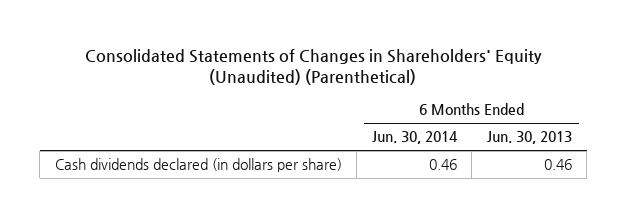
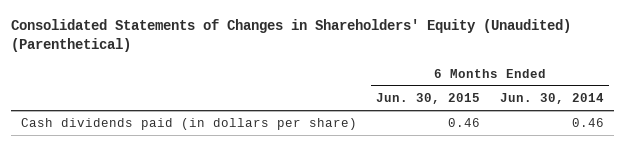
- | 6 Months Ended Jun. 30, 2014 | 6 Months Ended Jun. 30, 2013
+ | 6 Months Ended Jun. 30, 2015 | 6 Months Ended Jun. 30, 2014
- Cash dividends declared (in dollars per share) | 0.46 | 0.46
+ Cash dividends paid (in dollars per share) | 0.46 | 0.46

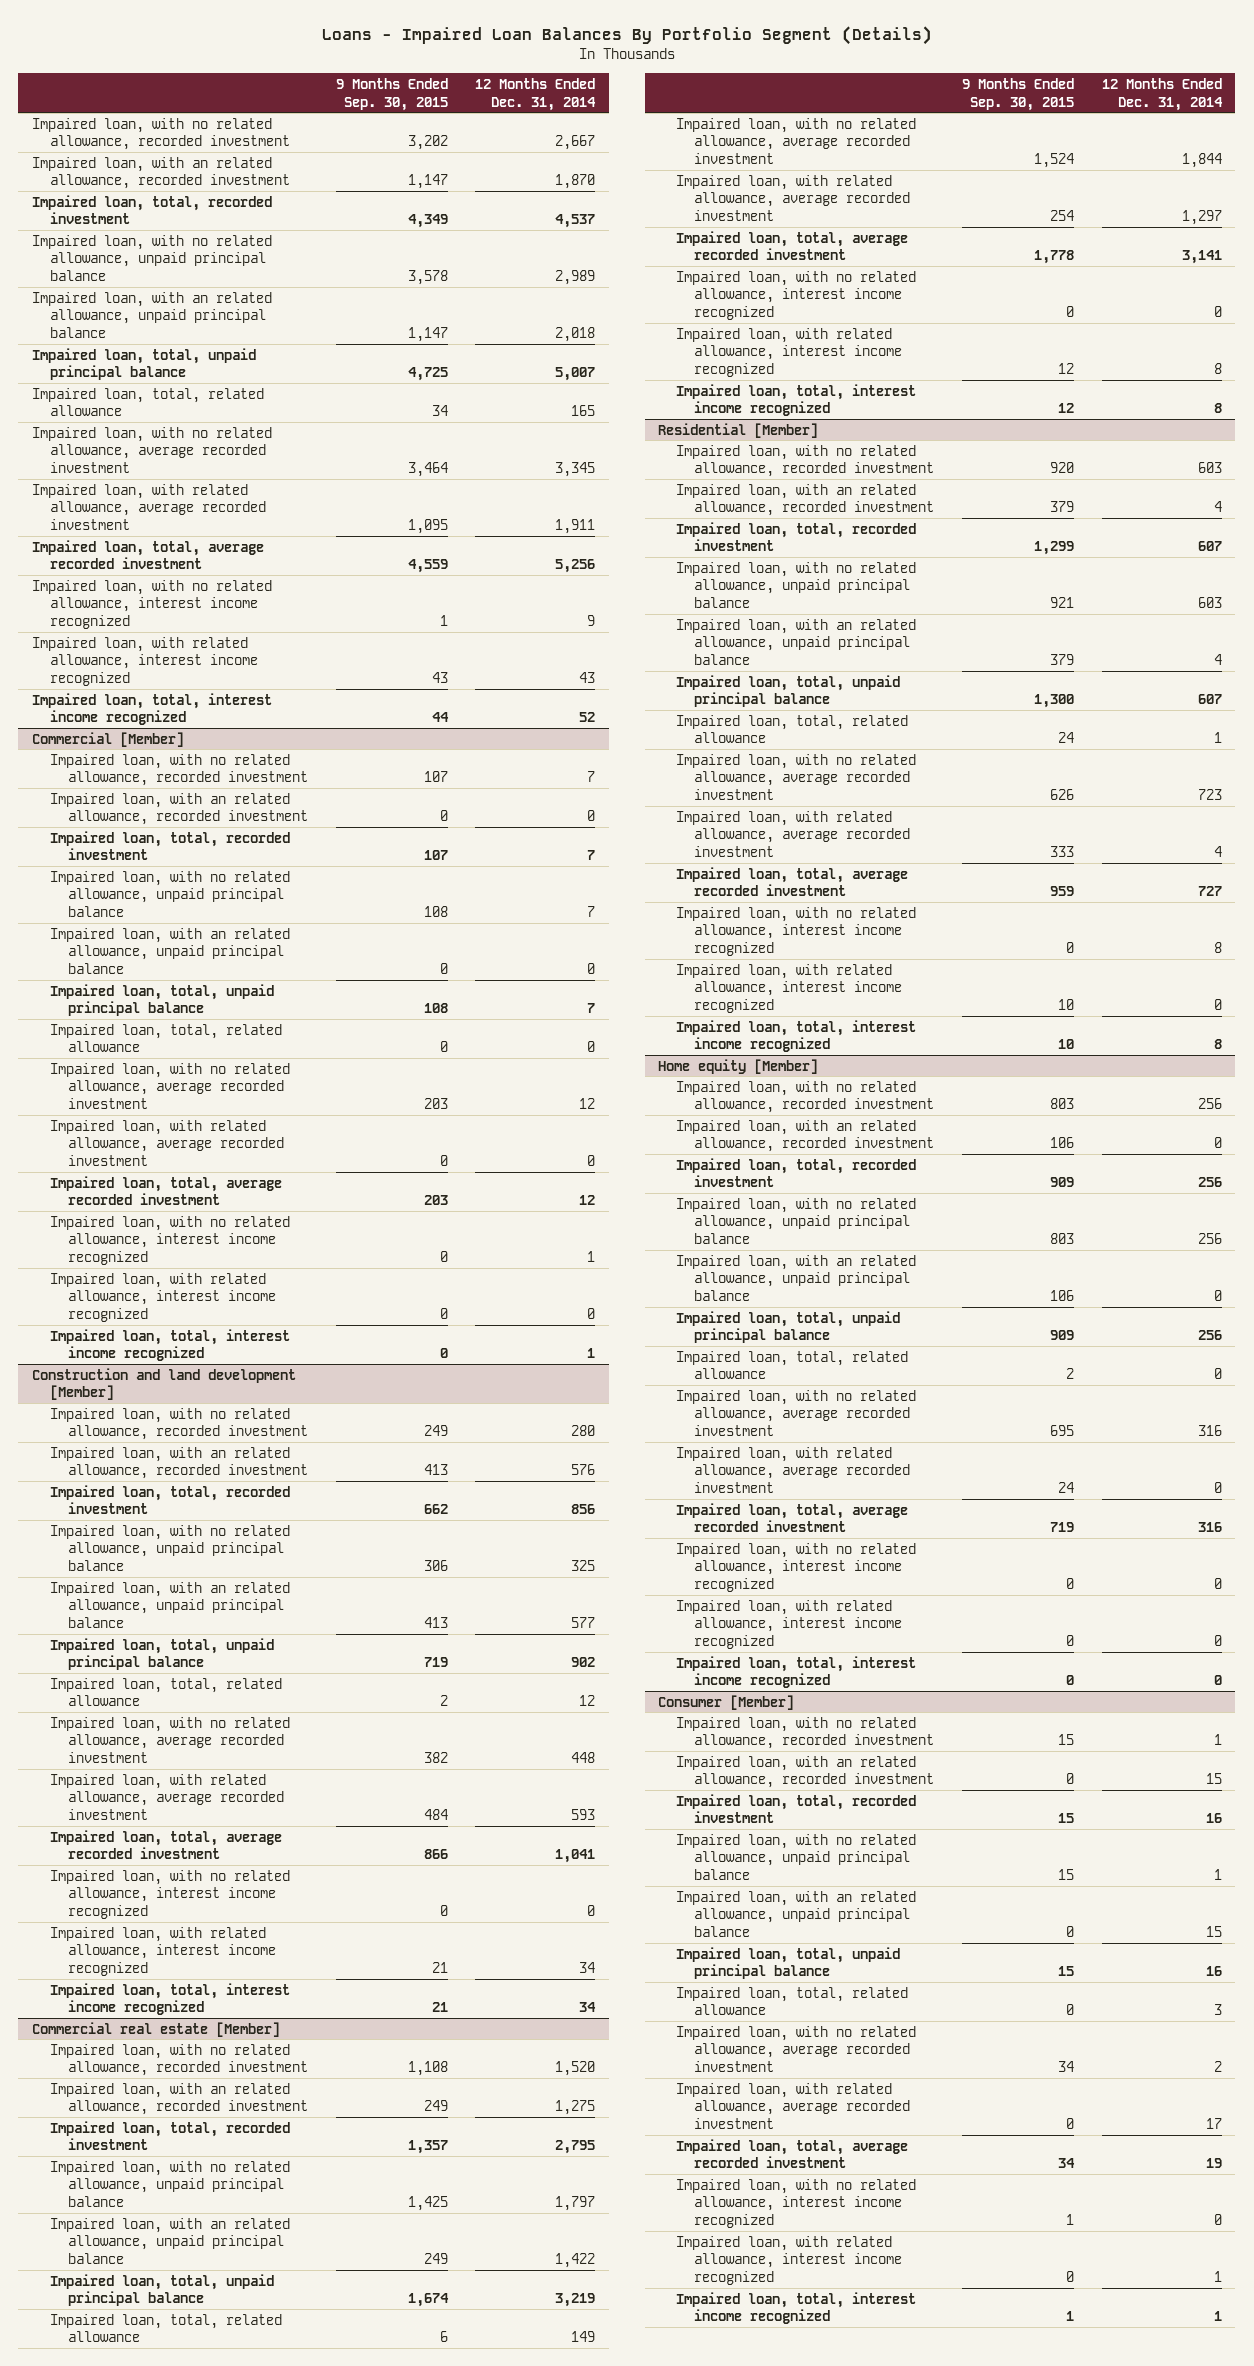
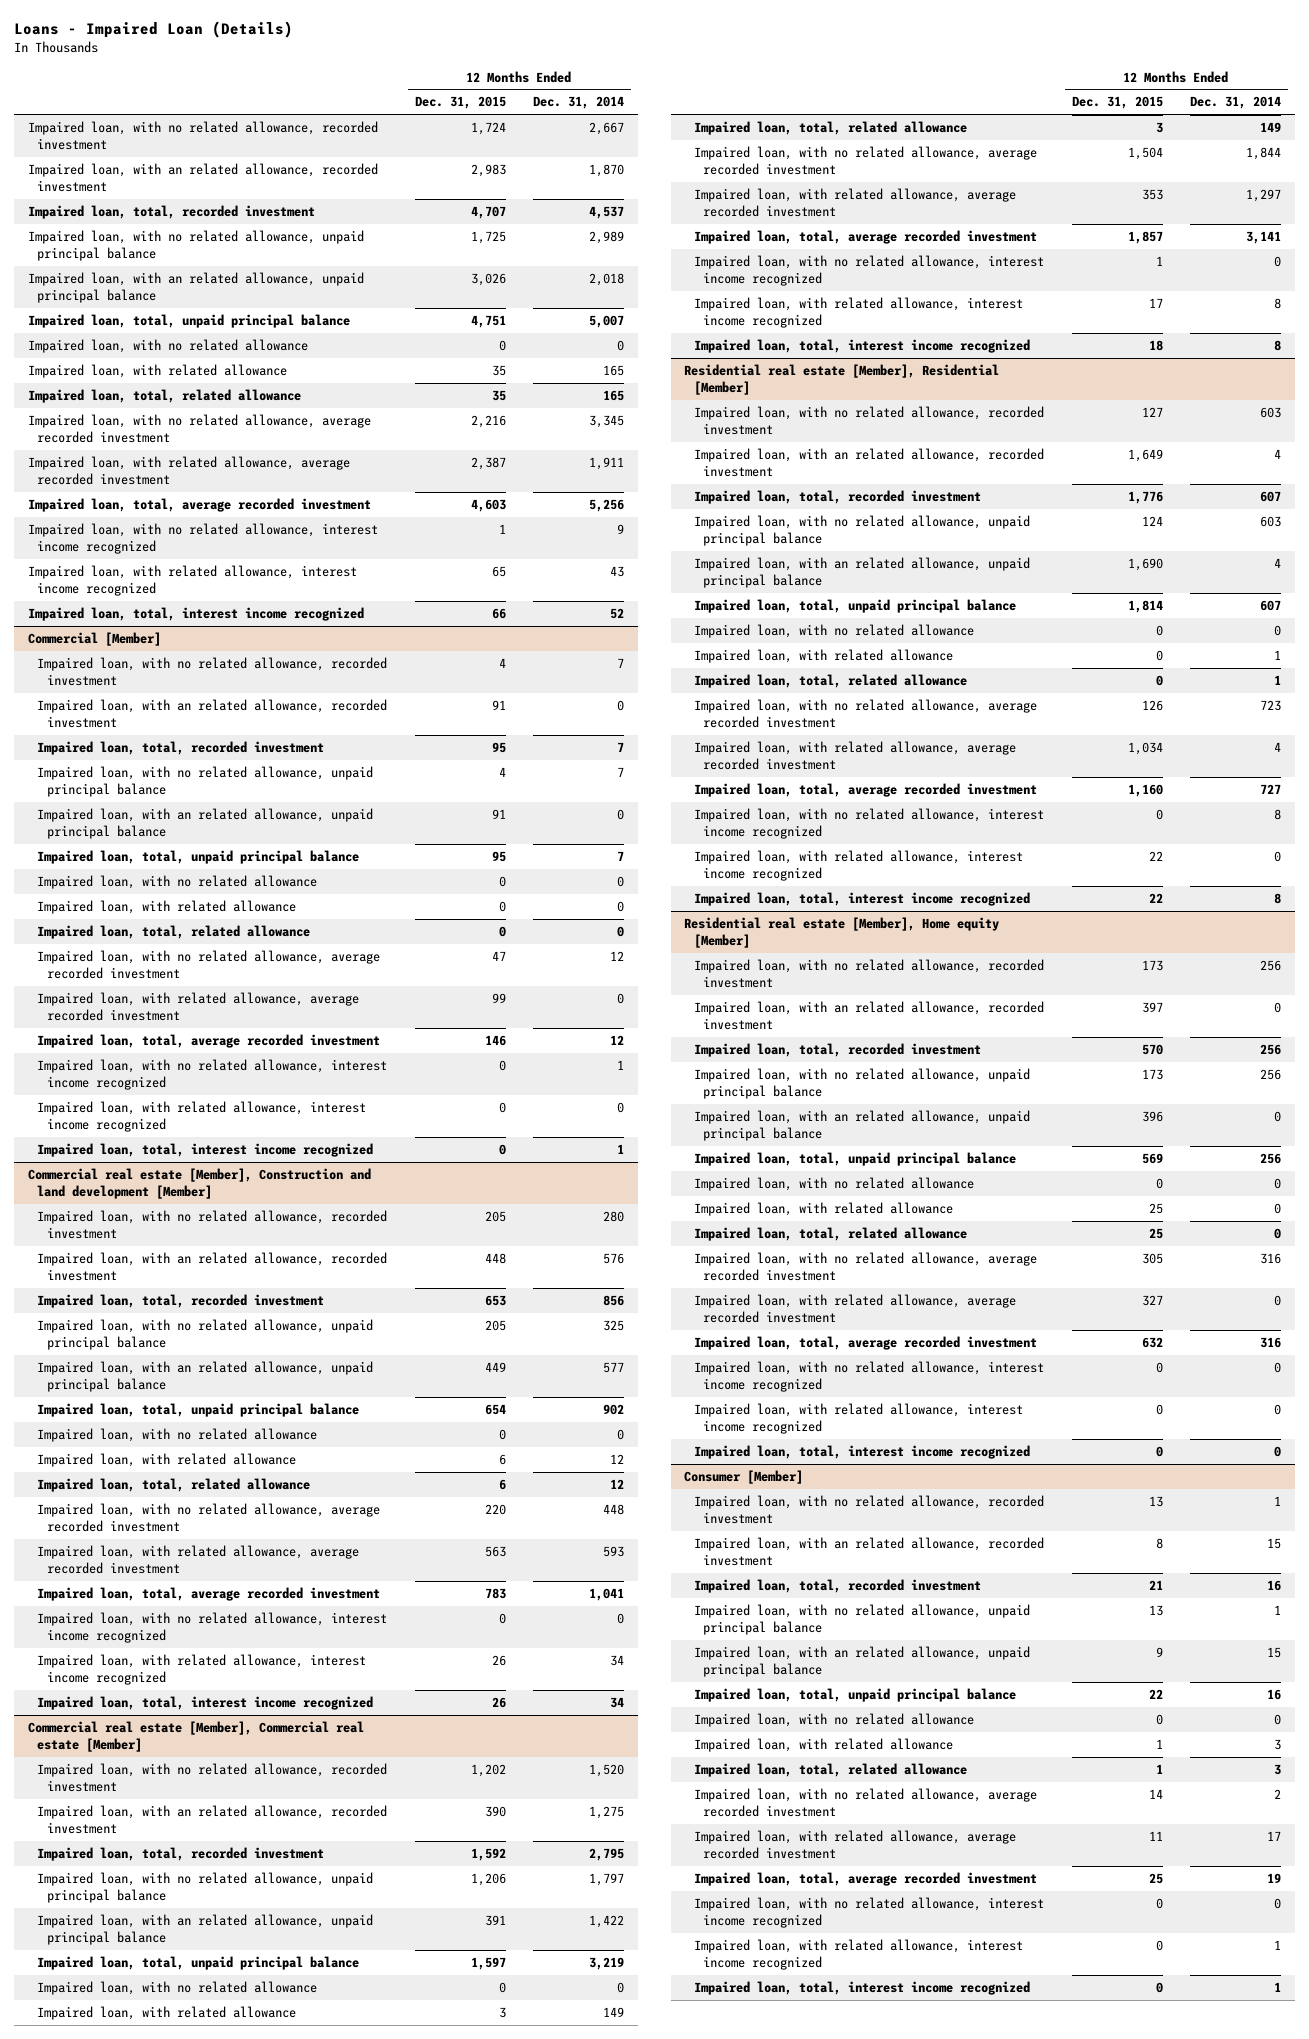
- Loans - Impaired Loan Balances By Portfolio Segment (Details)
+ Loans - Impaired Loan (Details)
- | 9 Months Ended Sep. 30, 2015 | 12 Months Ended Dec. 31, 2014
+ | 12 Months Ended Dec. 31, 2015 | 12 Months Ended Dec. 31, 2014
+ Impaired loan, with no related allowance | 0 | 0
+ Impaired loan, with related allowance | 35 | 165
@ Commercial [Member]
+ Impaired loan, with no related allowance | 0 | 0
+ Impaired loan, with related allowance | 0 | 0
- Construction and land development [Member]
+ Commercial real estate [Member], Construction and land development [Member]
+ Impaired loan, with no related allowance | 0 | 0
+ Impaired loan, with related allowance | 6 | 12
- Commercial real estate [Member]
+ Commercial real estate [Member], Commercial real estate [Member]
+ Impaired loan, with no related allowance | 0 | 0
+ Impaired loan, with related allowance | 3 | 149
- Residential [Member]
+ Residential real estate [Member], Residential [Member]
+ Impaired loan, with no related allowance | 0 | 0
+ Impaired loan, with related allowance | 0 | 1
- Home equity [Member]
+ Residential real estate [Member], Home equity [Member]
+ Impaired loan, with no related allowance | 0 | 0
+ Impaired loan, with related allowance | 25 | 0
@ Consumer [Member]
+ Impaired loan, with no related allowance | 0 | 0
+ Impaired loan, with related allowance | 1 | 3

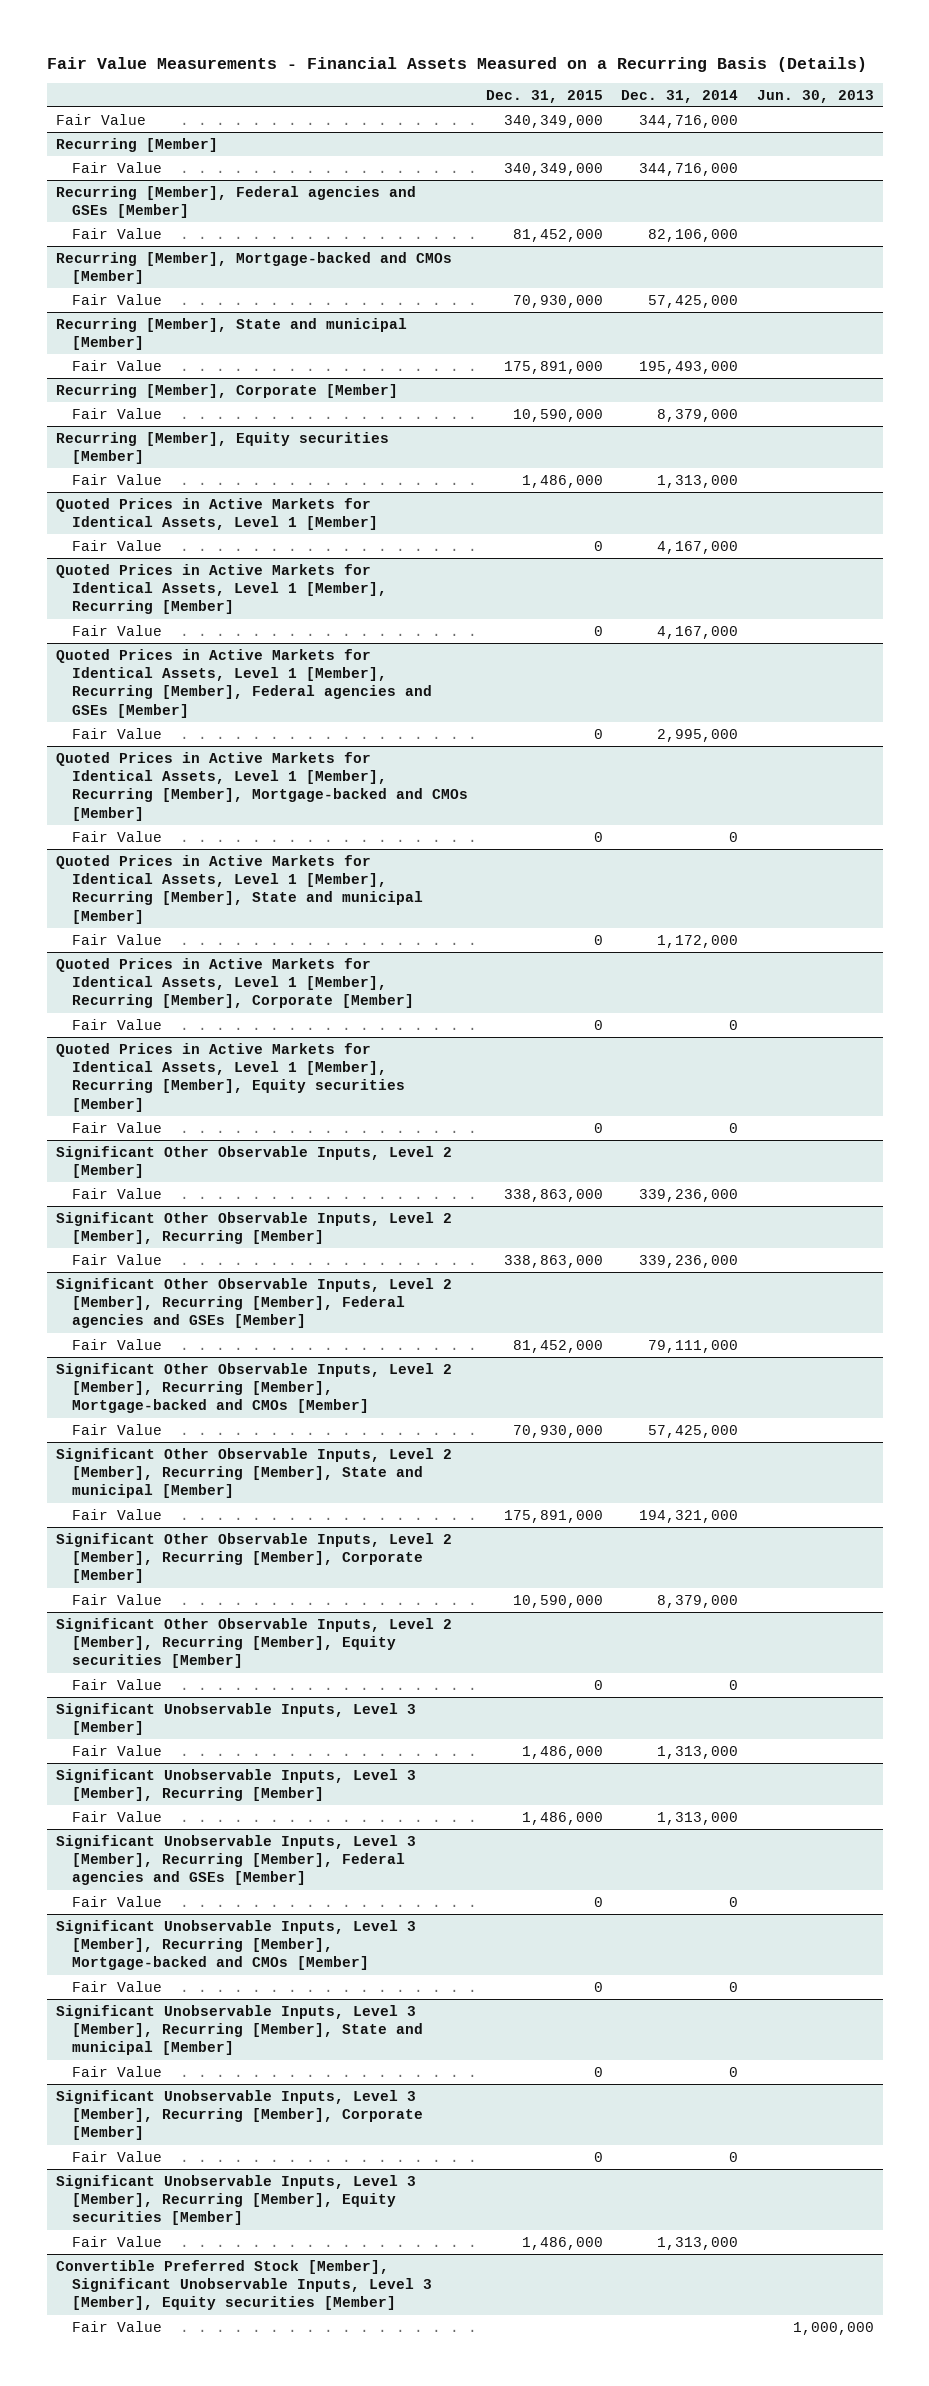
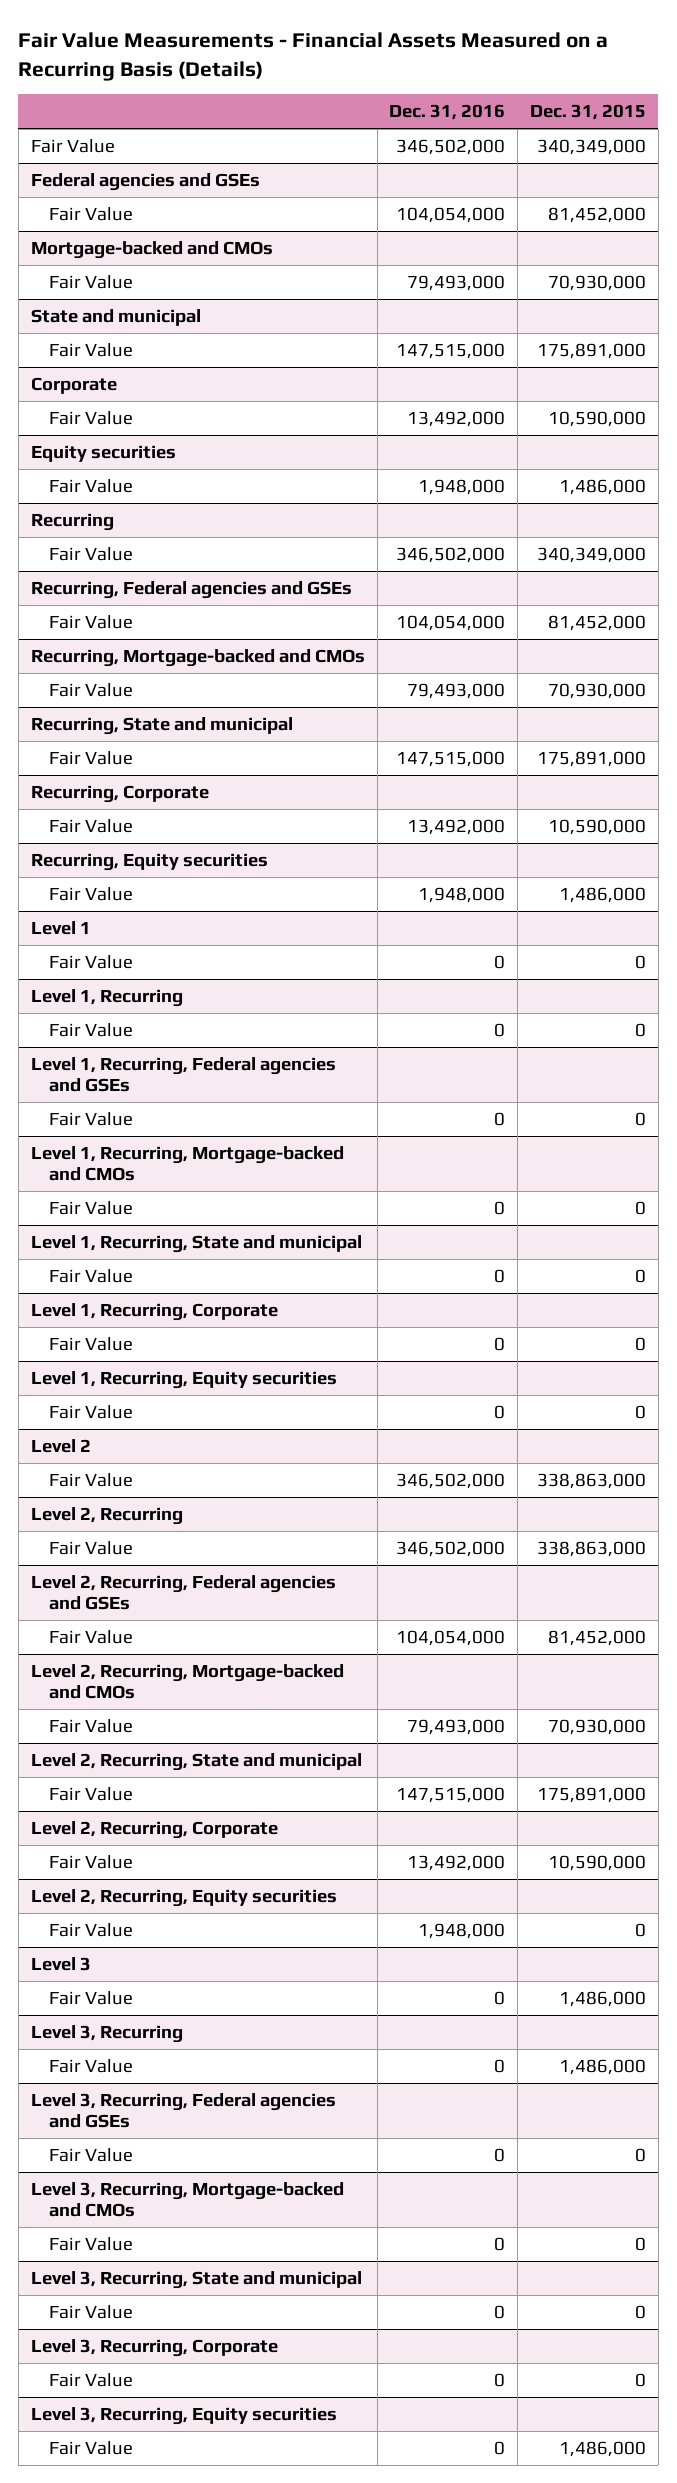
- | Dec. 31, 2015 | Dec. 31, 2014 | Jun. 30, 2013
+ | Dec. 31, 2016 | Dec. 31, 2015
- Recurring [Member]
+ Federal agencies and GSEs
+ Fair Value | 104,054,000 | 81,452,000
+ Mortgage-backed and CMOs
+ Fair Value | 79,493,000 | 70,930,000
+ State and municipal
+ Fair Value | 147,515,000 | 175,891,000
+ Corporate
+ Fair Value | 13,492,000 | 10,590,000
+ Equity securities
+ Fair Value | 1,948,000 | 1,486,000
+ Recurring
- Recurring [Member], Federal agencies and GSEs [Member]
+ Recurring, Federal agencies and GSEs
- Recurring [Member], Mortgage-backed and CMOs [Member]
+ Recurring, Mortgage-backed and CMOs
- Recurring [Member], State and municipal [Member]
+ Recurring, State and municipal
- Recurring [Member], Corporate [Member]
+ Recurring, Corporate
- Recurring [Member], Equity securities [Member]
+ Recurring, Equity securities
- Quoted Prices in Active Markets for Identical Assets, Level 1 [Member]
+ Level 1
- Quoted Prices in Active Markets for Identical Assets, Level 1 [Member], Recurring [Member]
+ Level 1, Recurring
- Quoted Prices in Active Markets for Identical Assets, Level 1 [Member], Recurring [Member], Federal agencies and GSEs [Member]
+ Level 1, Recurring, Federal agencies and GSEs
- Quoted Prices in Active Markets for Identical Assets, Level 1 [Member], Recurring [Member], Mortgage-backed and CMOs [Member]
+ Level 1, Recurring, Mortgage-backed and CMOs
- Quoted Prices in Active Markets for Identical Assets, Level 1 [Member], Recurring [Member], State and municipal [Member]
+ Level 1, Recurring, State and municipal
- Quoted Prices in Active Markets for Identical Assets, Level 1 [Member], Recurring [Member], Corporate [Member]
+ Level 1, Recurring, Corporate
- Quoted Prices in Active Markets for Identical Assets, Level 1 [Member], Recurring [Member], Equity securities [Member]
+ Level 1, Recurring, Equity securities
- Significant Other Observable Inputs, Level 2 [Member]
+ Level 2
- Significant Other Observable Inputs, Level 2 [Member], Recurring [Member]
+ Level 2, Recurring
- Significant Other Observable Inputs, Level 2 [Member], Recurring [Member], Federal agencies and GSEs [Member]
+ Level 2, Recurring, Federal agencies and GSEs
- Significant Other Observable Inputs, Level 2 [Member], Recurring [Member], Mortgage-backed and CMOs [Member]
+ Level 2, Recurring, Mortgage-backed and CMOs
- Significant Other Observable Inputs, Level 2 [Member], Recurring [Member], State and municipal [Member]
+ Level 2, Recurring, State and municipal
- Significant Other Observable Inputs, Level 2 [Member], Recurring [Member], Corporate [Member]
+ Level 2, Recurring, Corporate
- Significant Other Observable Inputs, Level 2 [Member], Recurring [Member], Equity securities [Member]
+ Level 2, Recurring, Equity securities
- Significant Unobservable Inputs, Level 3 [Member]
+ Level 3
- Significant Unobservable Inputs, Level 3 [Member], Recurring [Member]
+ Level 3, Recurring
- Significant Unobservable Inputs, Level 3 [Member], Recurring [Member], Federal agencies and GSEs [Member]
+ Level 3, Recurring, Federal agencies and GSEs
- Significant Unobservable Inputs, Level 3 [Member], Recurring [Member], Mortgage-backed and CMOs [Member]
+ Level 3, Recurring, Mortgage-backed and CMOs
- Significant Unobservable Inputs, Level 3 [Member], Recurring [Member], State and municipal [Member]
+ Level 3, Recurring, State and municipal
- Significant Unobservable Inputs, Level 3 [Member], Recurring [Member], Corporate [Member]
+ Level 3, Recurring, Corporate
- Significant Unobservable Inputs, Level 3 [Member], Recurring [Member], Equity securities [Member]
+ Level 3, Recurring, Equity securities
- Convertible Preferred Stock [Member], Significant Unobservable Inputs, Level 3 [Member], Equity securities [Member]
- Fair Value | | | 1,000,000

